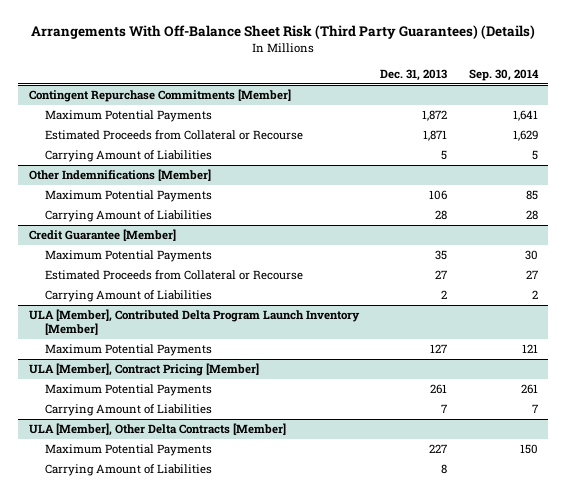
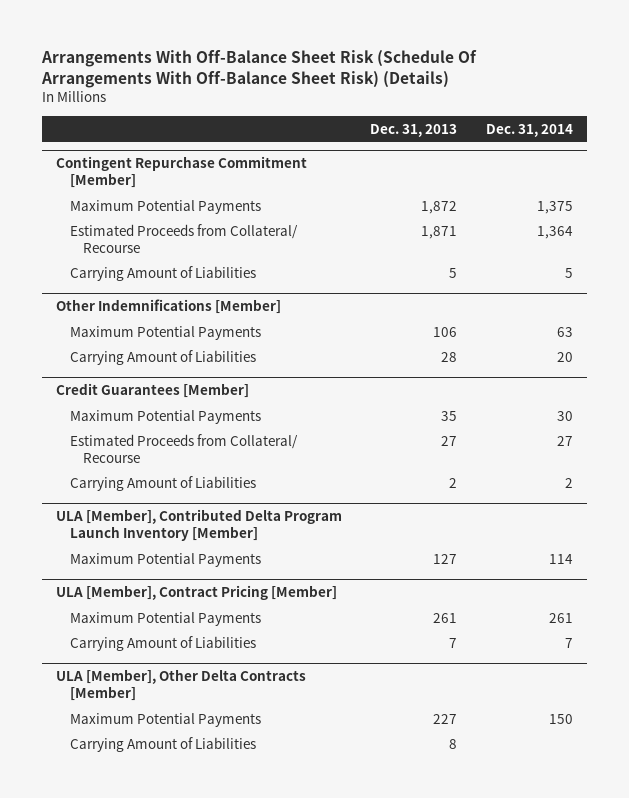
- Arrangements With Off-Balance Sheet Risk (Third Party Guarantees) (Details)
+ Arrangements With Off-Balance Sheet Risk (Schedule Of Arrangements With Off-Balance Sheet Risk) (Details)
- | Dec. 31, 2013 | Sep. 30, 2014
+ | Dec. 31, 2013 | Dec. 31, 2014
- Contingent Repurchase Commitments [Member]
+ Contingent Repurchase Commitment [Member]
- Estimated Proceeds from Collateral or Recourse | 1,871 | 1,629
+ Estimated Proceeds from Collateral/ Recourse | 1,871 | 1,364
- Credit Guarantee [Member]
+ Credit Guarantees [Member]
- Estimated Proceeds from Collateral or Recourse | 27 | 27
+ Estimated Proceeds from Collateral/ Recourse | 27 | 27

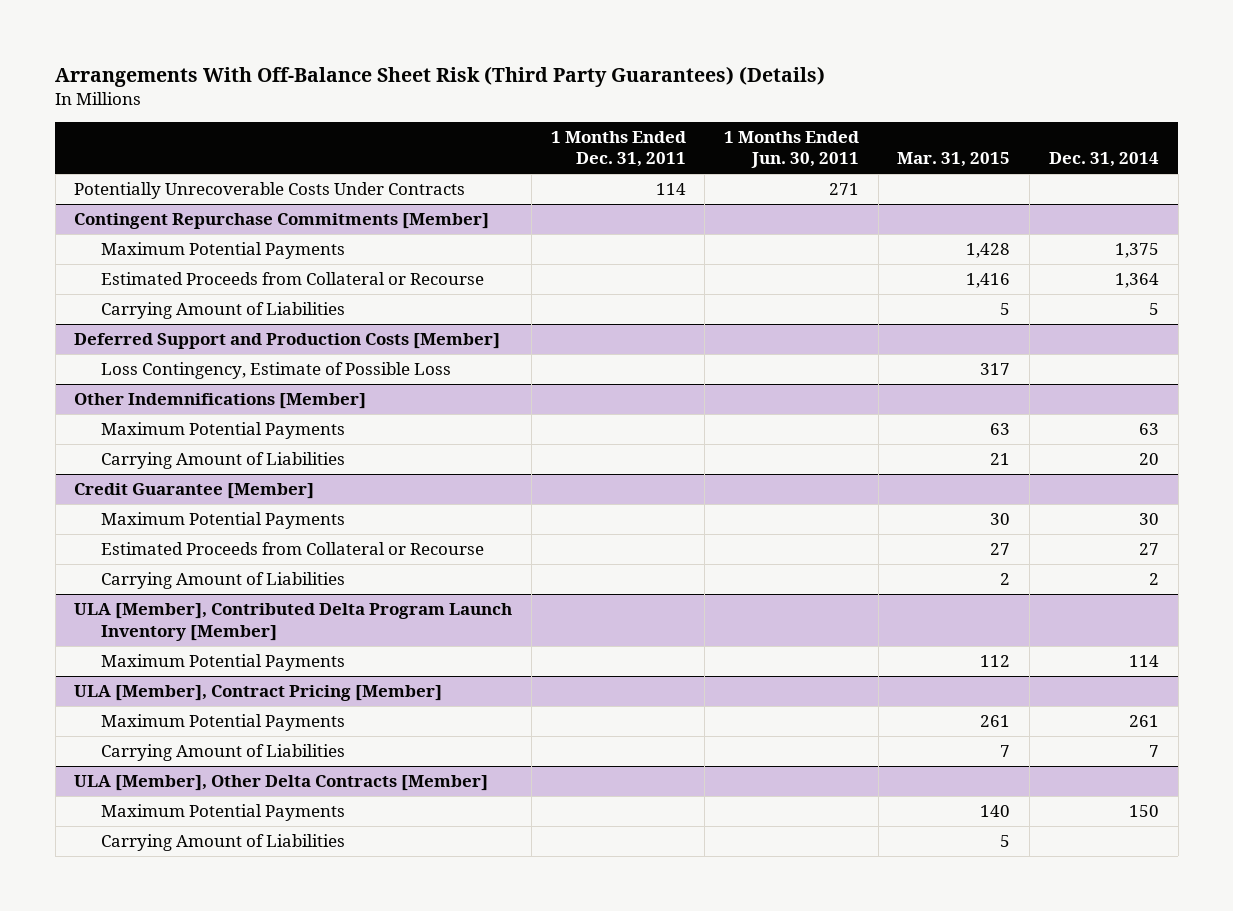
- Arrangements With Off-Balance Sheet Risk (Schedule Of Arrangements With Off-Balance Sheet Risk) (Details)
+ Arrangements With Off-Balance Sheet Risk (Third Party Guarantees) (Details)
- | Dec. 31, 2013 | Dec. 31, 2014
+ | 1 Months Ended Dec. 31, 2011 | 1 Months Ended Jun. 30, 2011 | Mar. 31, 2015 | Dec. 31, 2014
- Contingent Repurchase Commitment [Member]
+ Potentially Unrecoverable Costs Under Contracts | 114 | 271 | |
+ Contingent Repurchase Commitments [Member]
- Estimated Proceeds from Collateral/ Recourse | 1,871 | 1,364
+ Estimated Proceeds from Collateral or Recourse | | | 1,416 | 1,364
+ Deferred Support and Production Costs [Member]
+ Loss Contingency, Estimate of Possible Loss | | | 317 |
- Credit Guarantees [Member]
+ Credit Guarantee [Member]
- Estimated Proceeds from Collateral/ Recourse | 27 | 27
+ Estimated Proceeds from Collateral or Recourse | | | 27 | 27

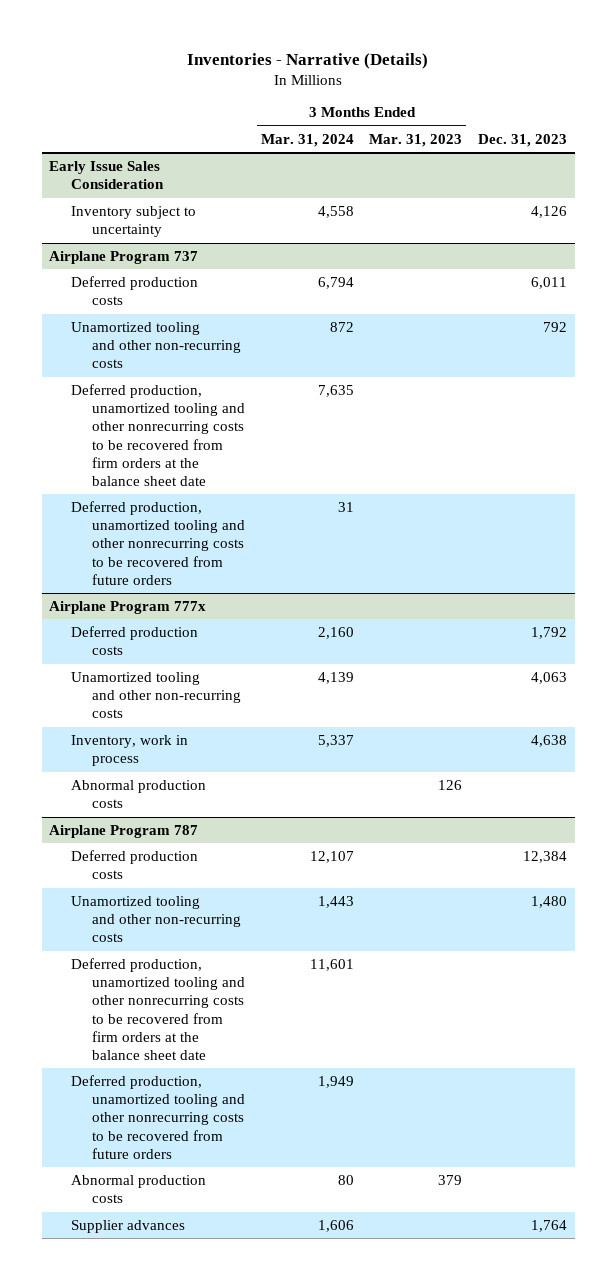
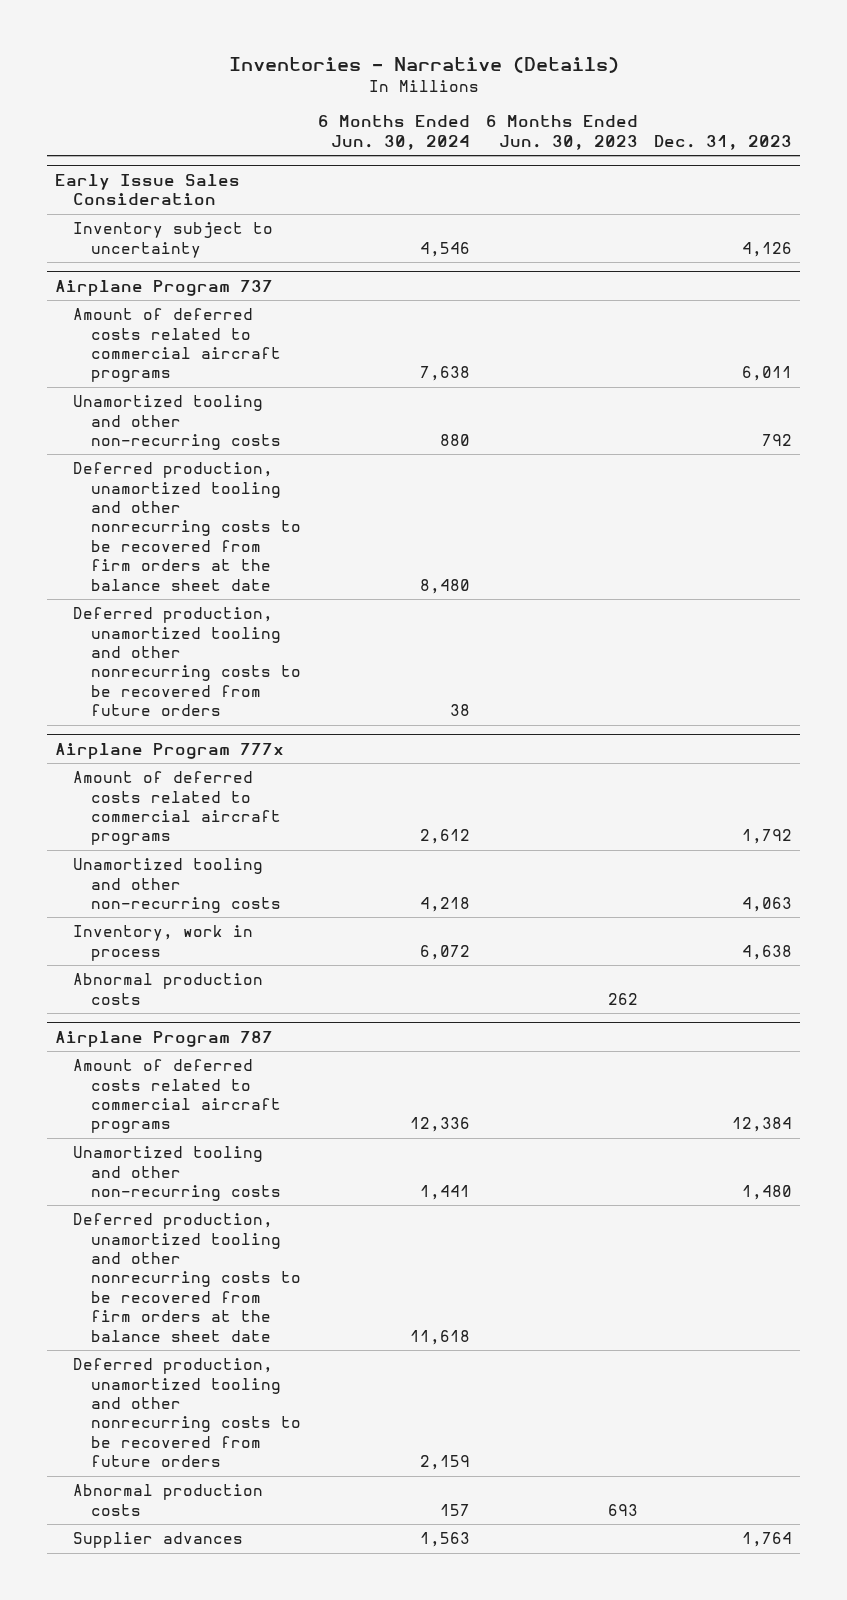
- | 3 Months Ended Mar. 31, 2024 | 3 Months Ended Mar. 31, 2023 | Dec. 31, 2023
+ | 6 Months Ended Jun. 30, 2024 | 6 Months Ended Jun. 30, 2023 | Dec. 31, 2023
@ Airplane Program 737
- Deferred production costs | 6,794 | | 6,011
+ Amount of deferred costs related to commercial aircraft programs | 7,638 | | 6,011
@ Airplane Program 777x
- Deferred production costs | 2,160 | | 1,792
+ Amount of deferred costs related to commercial aircraft programs | 2,612 | | 1,792
@ Airplane Program 787
- Deferred production costs | 12,107 | | 12,384
+ Amount of deferred costs related to commercial aircraft programs | 12,336 | | 12,384

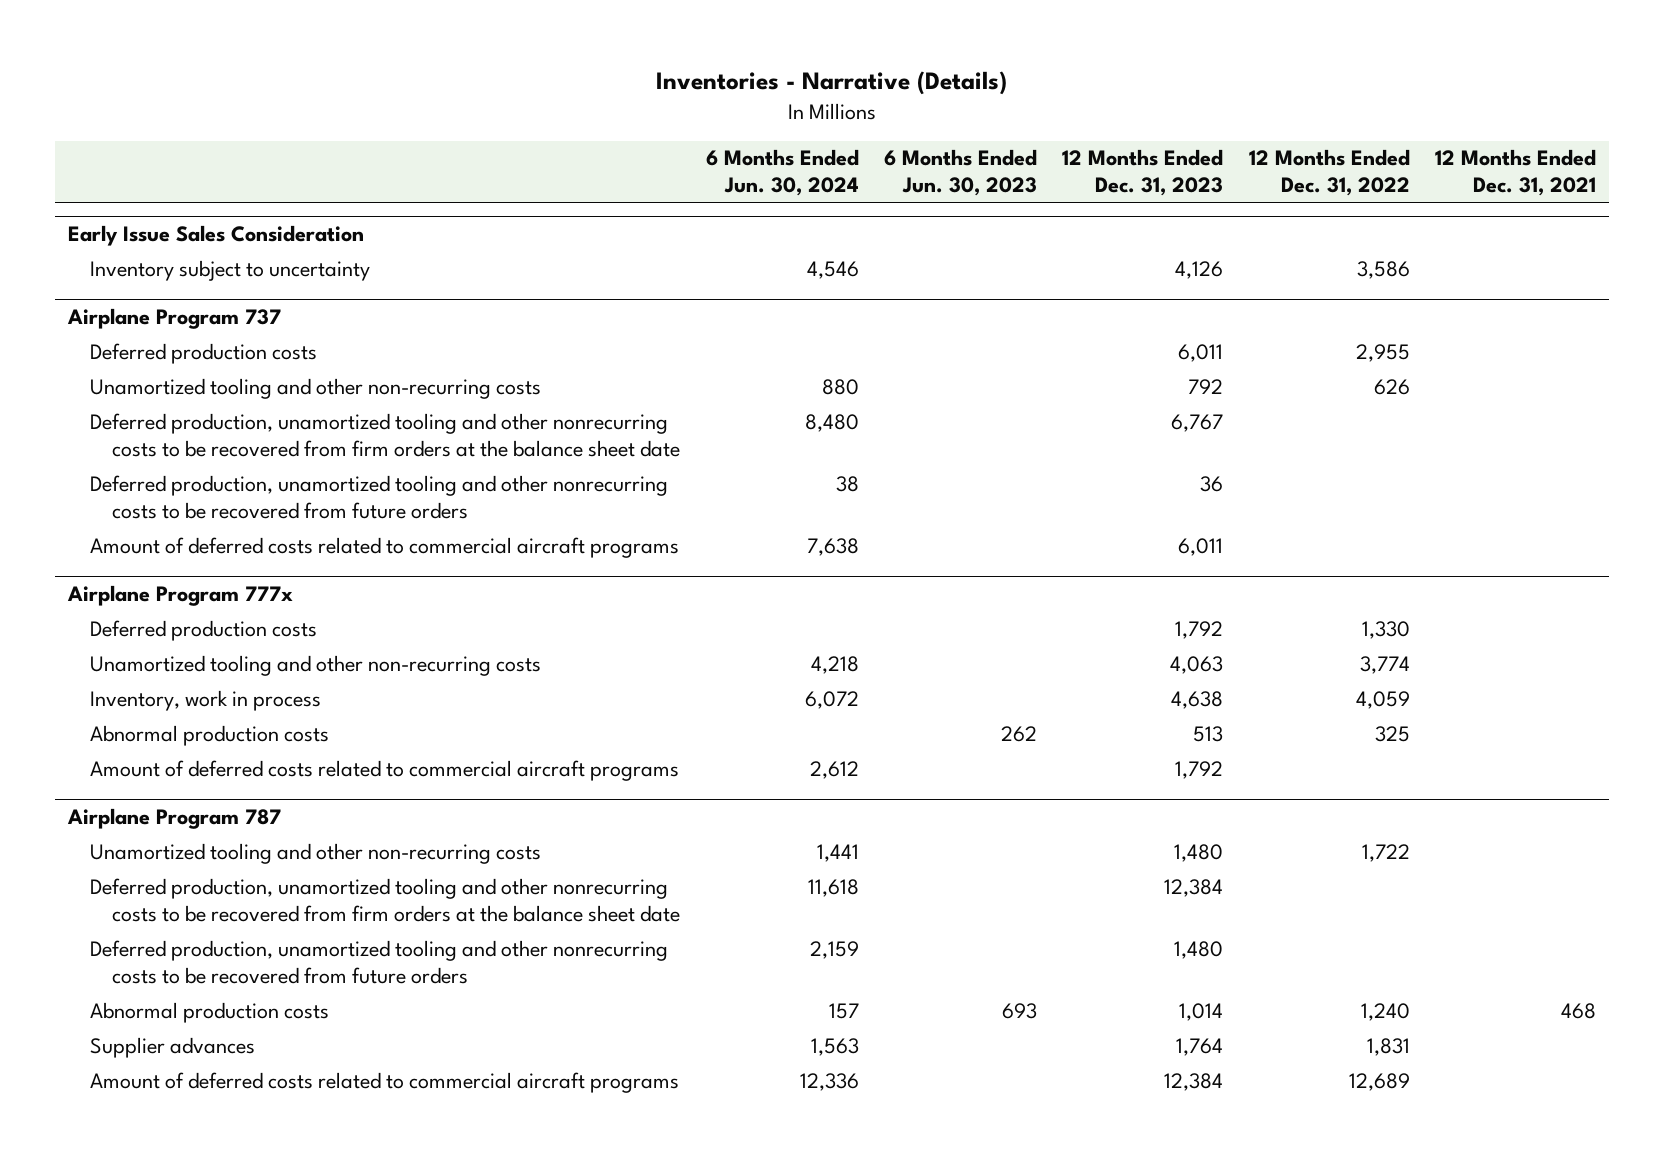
- | 6 Months Ended Jun. 30, 2024 | 6 Months Ended Jun. 30, 2023 | Dec. 31, 2023
+ | 6 Months Ended Jun. 30, 2024 | 6 Months Ended Jun. 30, 2023 | 12 Months Ended Dec. 31, 2023 | 12 Months Ended Dec. 31, 2022 | 12 Months Ended Dec. 31, 2021
@ Airplane Program 737
+ Deferred production costs | | | 6,011 | 2,955 |
moved down: Amount of deferred costs related to commercial aircraft programs | 7,638 | | 6,011 | |
@ Airplane Program 777x
+ Deferred production costs | | | 1,792 | 1,330 |
moved down: Amount of deferred costs related to commercial aircraft programs | 2,612 | | 1,792 | |
@ Airplane Program 787
moved down: Amount of deferred costs related to commercial aircraft programs | 12,336 | | 12,384 | 12,689 |

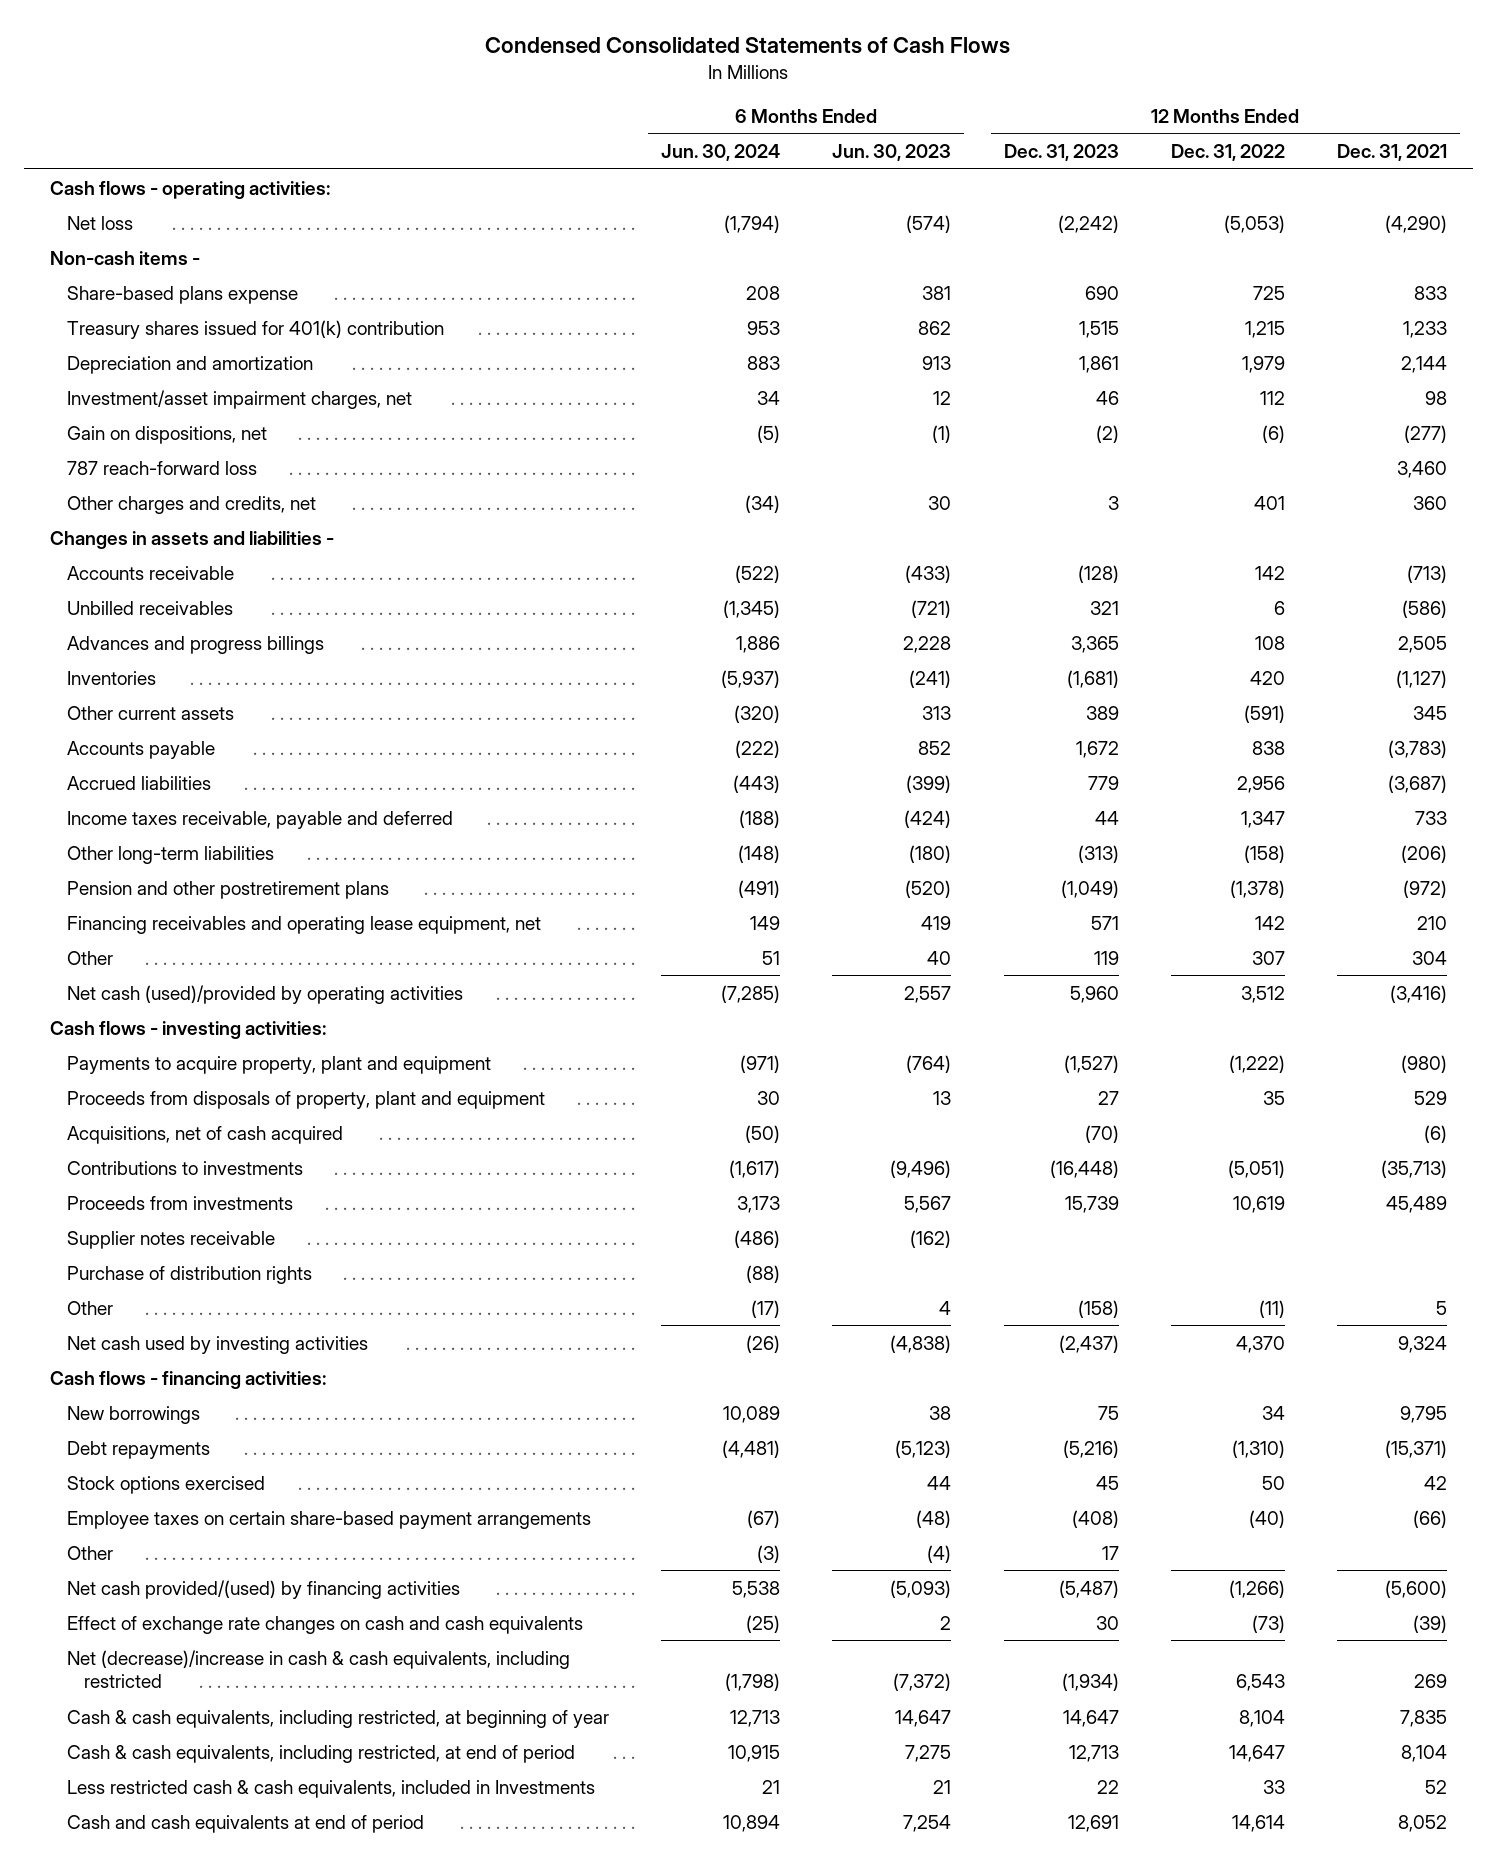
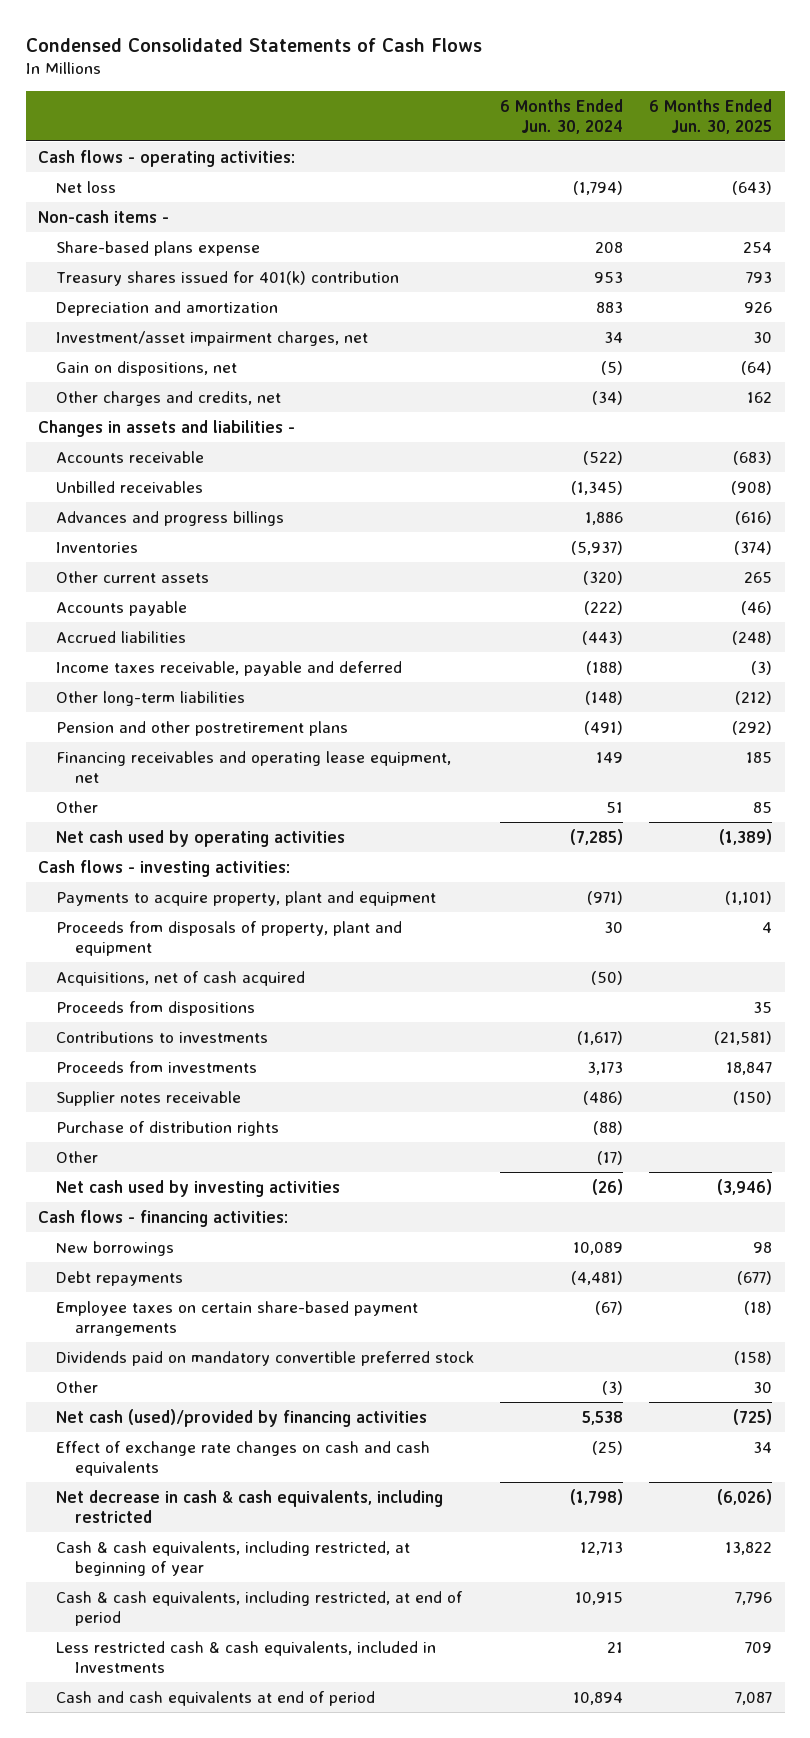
- | 6 Months Ended Jun. 30, 2024 | 6 Months Ended Jun. 30, 2023 | 12 Months Ended Dec. 31, 2023 | 12 Months Ended Dec. 31, 2022 | 12 Months Ended Dec. 31, 2021
+ | 6 Months Ended Jun. 30, 2024 | 6 Months Ended Jun. 30, 2025
- 787 reach-forward loss | | | | | 3,460
- Net cash (used)/provided by operating activities | (7,285) | 2,557 | 5,960 | 3,512 | (3,416)
+ Net cash used by operating activities | (7,285) | (1,389)
+ Proceeds from dispositions | | 35
- Stock options exercised | | 44 | 45 | 50 | 42
+ Dividends paid on mandatory convertible preferred stock | | (158)
- Net cash provided/(used) by financing activities | 5,538 | (5,093) | (5,487) | (1,266) | (5,600)
+ Net cash (used)/provided by financing activities | 5,538 | (725)
- Net (decrease)/increase in cash & cash equivalents, including restricted | (1,798) | (7,372) | (1,934) | 6,543 | 269
+ Net decrease in cash & cash equivalents, including restricted | (1,798) | (6,026)

